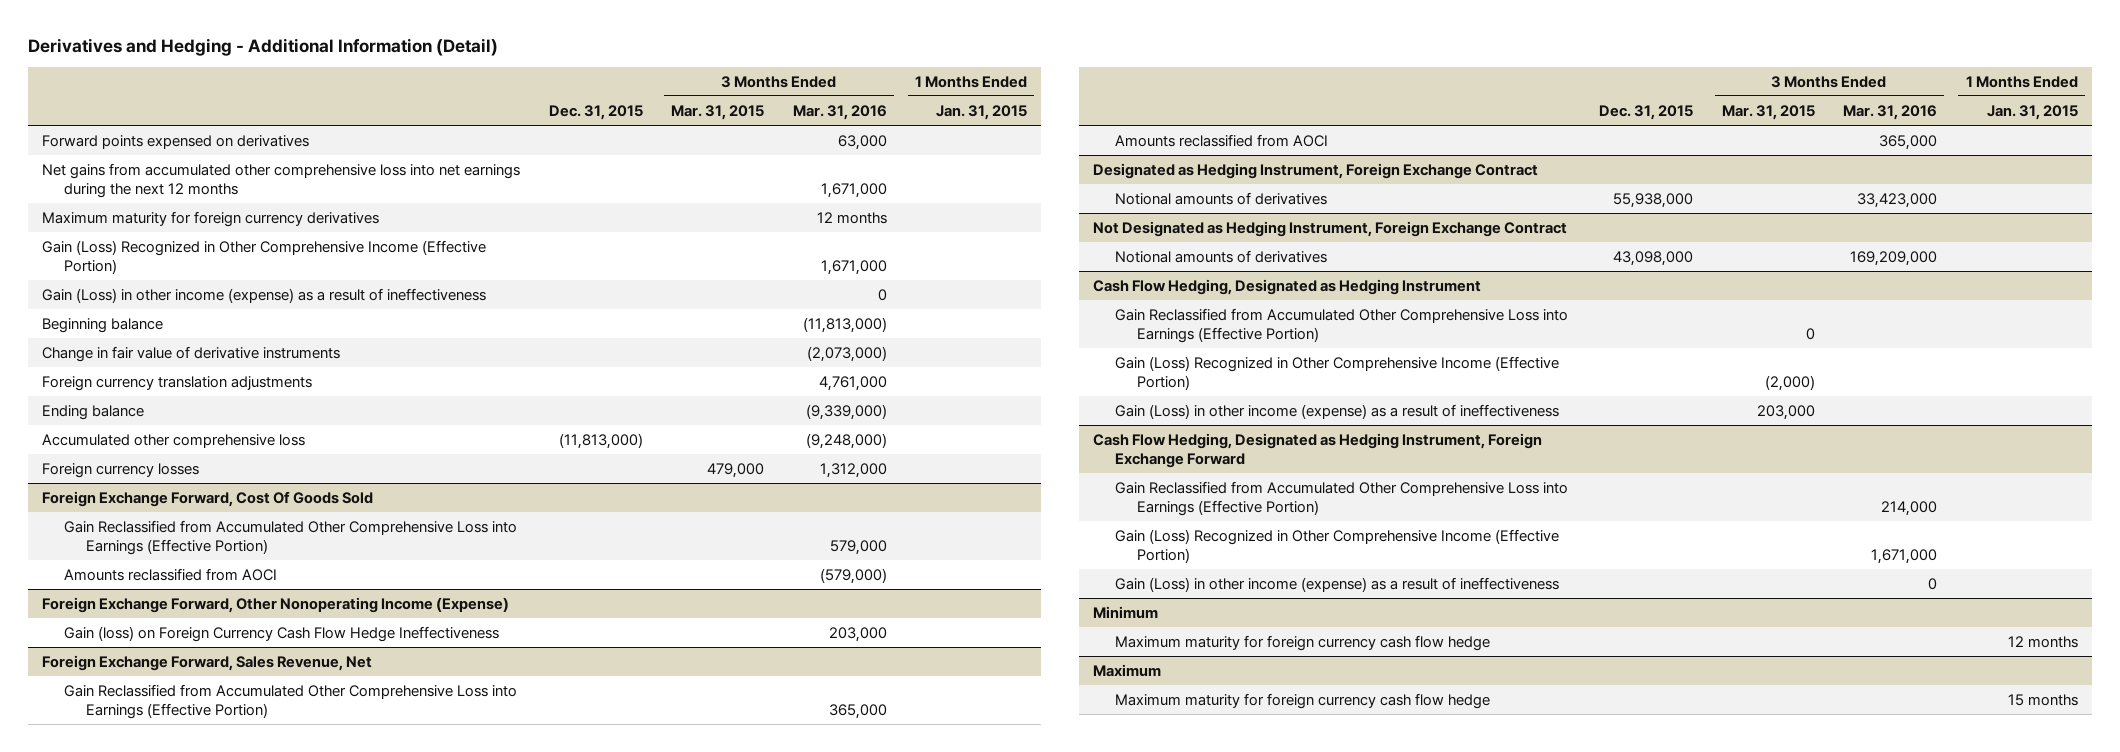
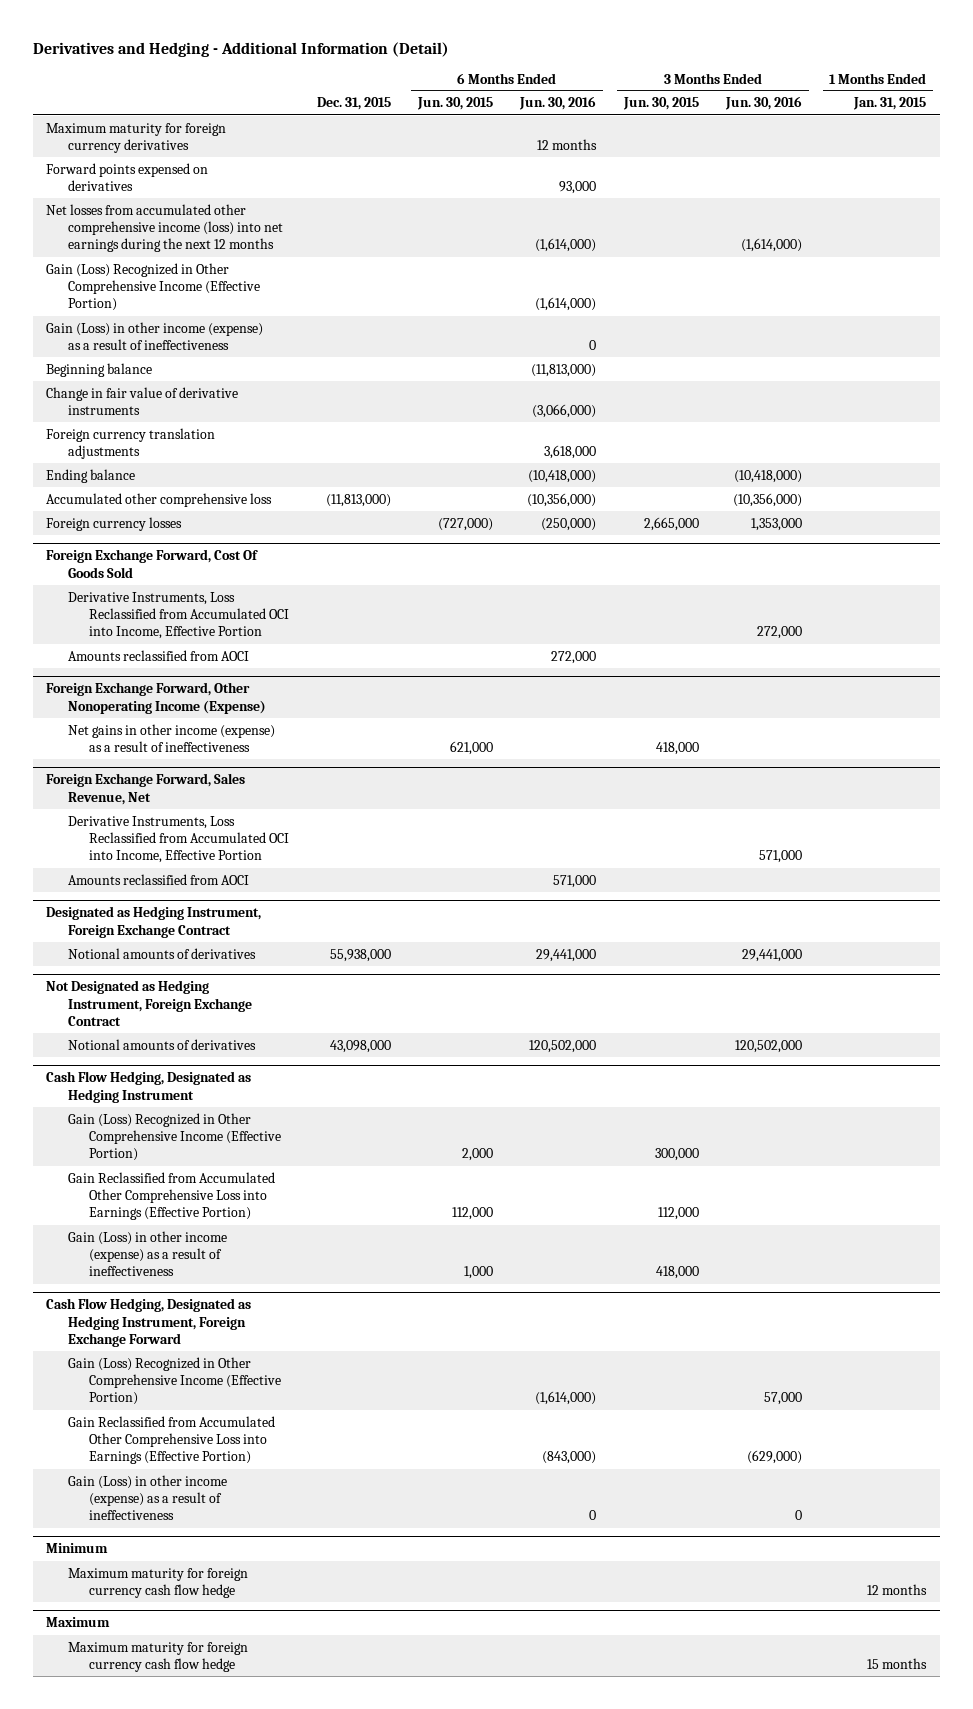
- | Dec. 31, 2015 | 3 Months Ended Mar. 31, 2015 | 3 Months Ended Mar. 31, 2016 | 1 Months Ended Jan. 31, 2015
+ | Dec. 31, 2015 | 6 Months Ended Jun. 30, 2015 | 6 Months Ended Jun. 30, 2016 | 3 Months Ended Jun. 30, 2015 | 3 Months Ended Jun. 30, 2016 | 1 Months Ended Jan. 31, 2015
- Net gains from accumulated other comprehensive loss into net earnings during the next 12 months | | | 1,671,000 |
moved down: Forward points expensed on derivatives | | | 93,000 | | |
+ Net losses from accumulated other comprehensive income (loss) into net earnings during the next 12 months | | | (1,614,000) | | (1,614,000) |
@ Foreign Exchange Forward, Cost Of Goods Sold
- Gain Reclassified from Accumulated Other Comprehensive Loss into Earnings (Effective Portion) | | | 579,000 |
+ Derivative Instruments, Loss Reclassified from Accumulated OCI into Income, Effective Portion | | | | | 272,000 |
@ Foreign Exchange Forward, Other Nonoperating Income (Expense)
- Gain (loss) on Foreign Currency Cash Flow Hedge Ineffectiveness | | | 203,000 |
+ Net gains in other income (expense) as a result of ineffectiveness | | 621,000 | | 418,000 | |
@ Foreign Exchange Forward, Sales Revenue, Net
- Gain Reclassified from Accumulated Other Comprehensive Loss into Earnings (Effective Portion) | | | 365,000 |
+ Derivative Instruments, Loss Reclassified from Accumulated OCI into Income, Effective Portion | | | | | 571,000 |
@ Cash Flow Hedging, Designated as Hedging Instrument
moved down: Gain Reclassified from Accumulated Other Comprehensive Loss into Earnings (Effective Portion) | | 112,000 | | 112,000 | |
@ Cash Flow Hedging, Designated as Hedging Instrument, Foreign Exchange Forward
moved down: Gain Reclassified from Accumulated Other Comprehensive Loss into Earnings (Effective Portion) | | | (843,000) | | (629,000) |

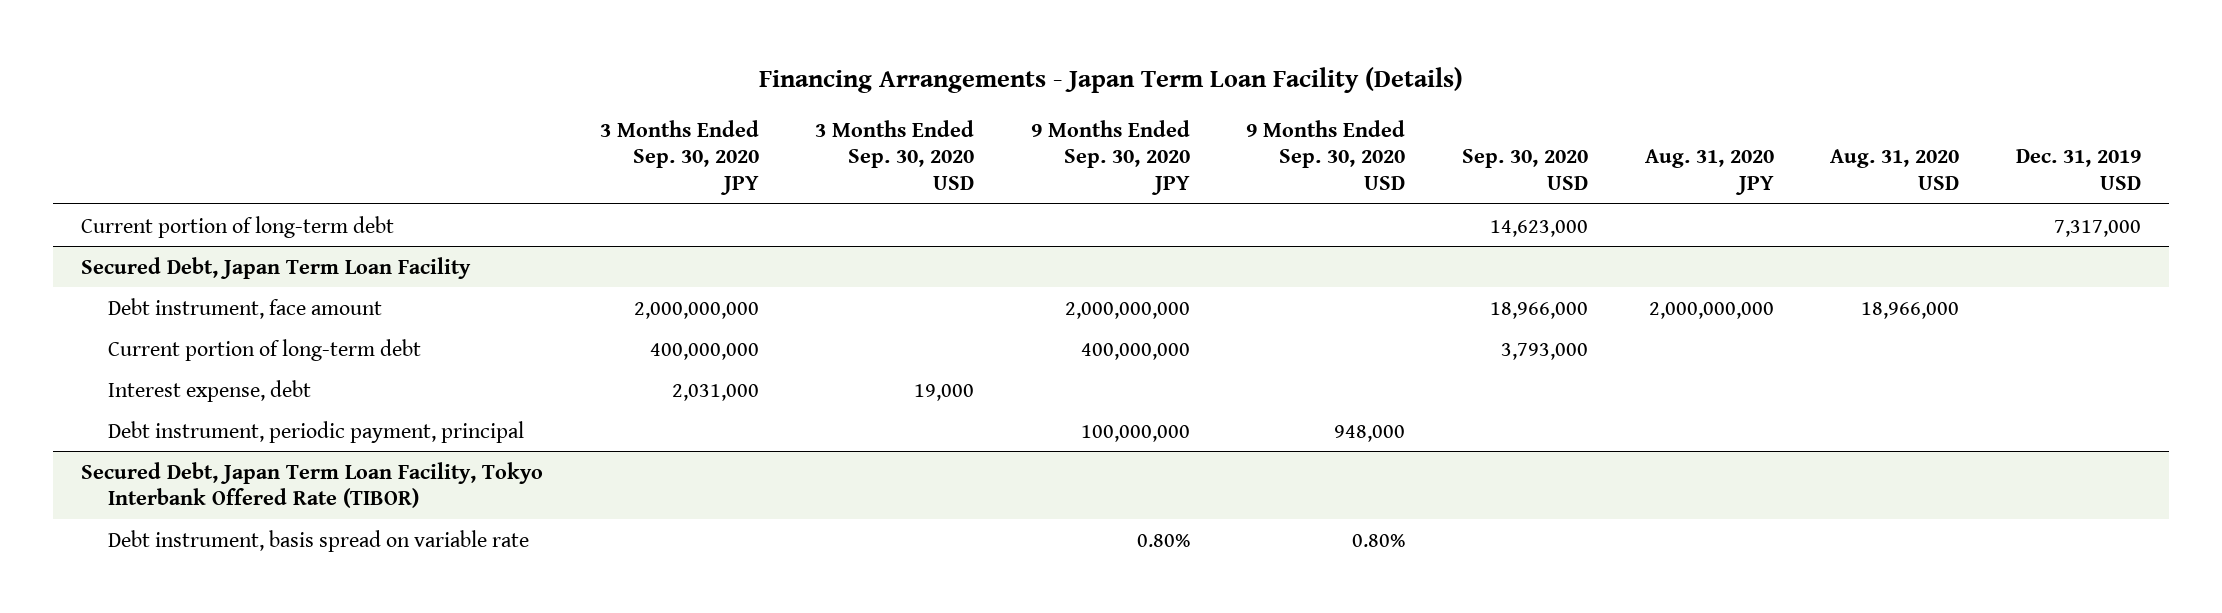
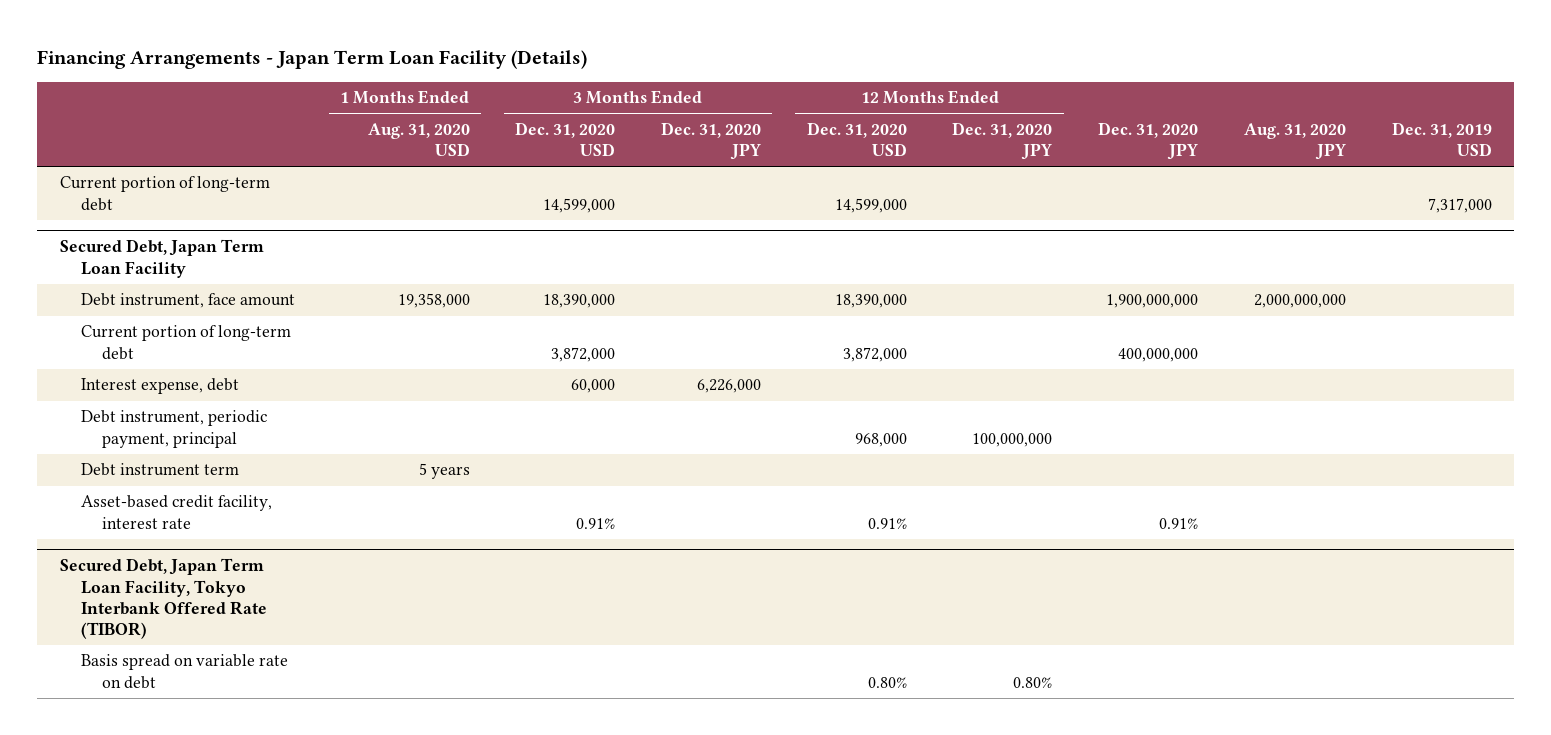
- | 3 Months Ended Sep. 30, 2020 JPY | 3 Months Ended Sep. 30, 2020 USD | 9 Months Ended Sep. 30, 2020 JPY | 9 Months Ended Sep. 30, 2020 USD | Sep. 30, 2020 USD | Aug. 31, 2020 JPY | Aug. 31, 2020 USD | Dec. 31, 2019 USD
+ | 1 Months Ended Aug. 31, 2020 USD | 3 Months Ended Dec. 31, 2020 USD | 3 Months Ended Dec. 31, 2020 JPY | 12 Months Ended Dec. 31, 2020 USD | 12 Months Ended Dec. 31, 2020 JPY | Dec. 31, 2020 JPY | Aug. 31, 2020 JPY | Dec. 31, 2019 USD
@ Secured Debt, Japan Term Loan Facility
+ Debt instrument term | 5 years | | | | | | |
+ Asset-based credit facility, interest rate | | 0.91% | | 0.91% | | 0.91% | |
@ Secured Debt, Japan Term Loan Facility, Tokyo Interbank Offered Rate (TIBOR)
- Debt instrument, basis spread on variable rate | | | 0.80% | 0.80% | | | |
+ Basis spread on variable rate on debt | | | | 0.80% | 0.80% | | |

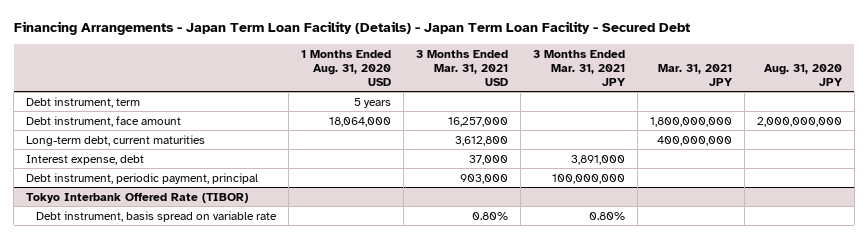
- Financing Arrangements - Japan Term Loan Facility (Details)
+ Financing Arrangements - Japan Term Loan Facility (Details) - Japan Term Loan Facility - Secured Debt
- | 1 Months Ended Aug. 31, 2020 USD | 3 Months Ended Dec. 31, 2020 USD | 3 Months Ended Dec. 31, 2020 JPY | 12 Months Ended Dec. 31, 2020 USD | 12 Months Ended Dec. 31, 2020 JPY | Dec. 31, 2020 JPY | Aug. 31, 2020 JPY | Dec. 31, 2019 USD
+ | 1 Months Ended Aug. 31, 2020 USD | 3 Months Ended Mar. 31, 2021 USD | 3 Months Ended Mar. 31, 2021 JPY | Mar. 31, 2021 JPY | Aug. 31, 2020 JPY
- Current portion of long-term debt | | 14,599,000 | | 14,599,000 | | | | 7,317,000
- Secured Debt, Japan Term Loan Facility
- Debt instrument, face amount | 19,358,000 | 18,390,000 | | 18,390,000 | | 1,900,000,000 | 2,000,000,000 |
- Current portion of long-term debt | | 3,872,000 | | 3,872,000 | | 400,000,000 | |
- Interest expense, debt | | 60,000 | 6,226,000 | | | | |
- Debt instrument, periodic payment, principal | | | | 968,000 | 100,000,000 | | |
- Debt instrument term | 5 years | | | | | | |
- Asset-based credit facility, interest rate | | 0.91% | | 0.91% | | 0.91% | |
- Secured Debt, Japan Term Loan Facility, Tokyo Interbank Offered Rate (TIBOR)
- Basis spread on variable rate on debt | | | | 0.80% | 0.80% | | |
+ Debt instrument, term | 5 years | | | |
+ Debt instrument, face amount | 18,064,000 | 16,257,000 | | 1,800,000,000 | 2,000,000,000
+ Long-term debt, current maturities | | 3,612,800 | | 400,000,000 |
+ Interest expense, debt | | 37,000 | 3,891,000 | |
+ Debt instrument, periodic payment, principal | | 903,000 | 100,000,000 | |
+ Tokyo Interbank Offered Rate (TIBOR)
+ Debt instrument, basis spread on variable rate | | 0.80% | 0.80% | |

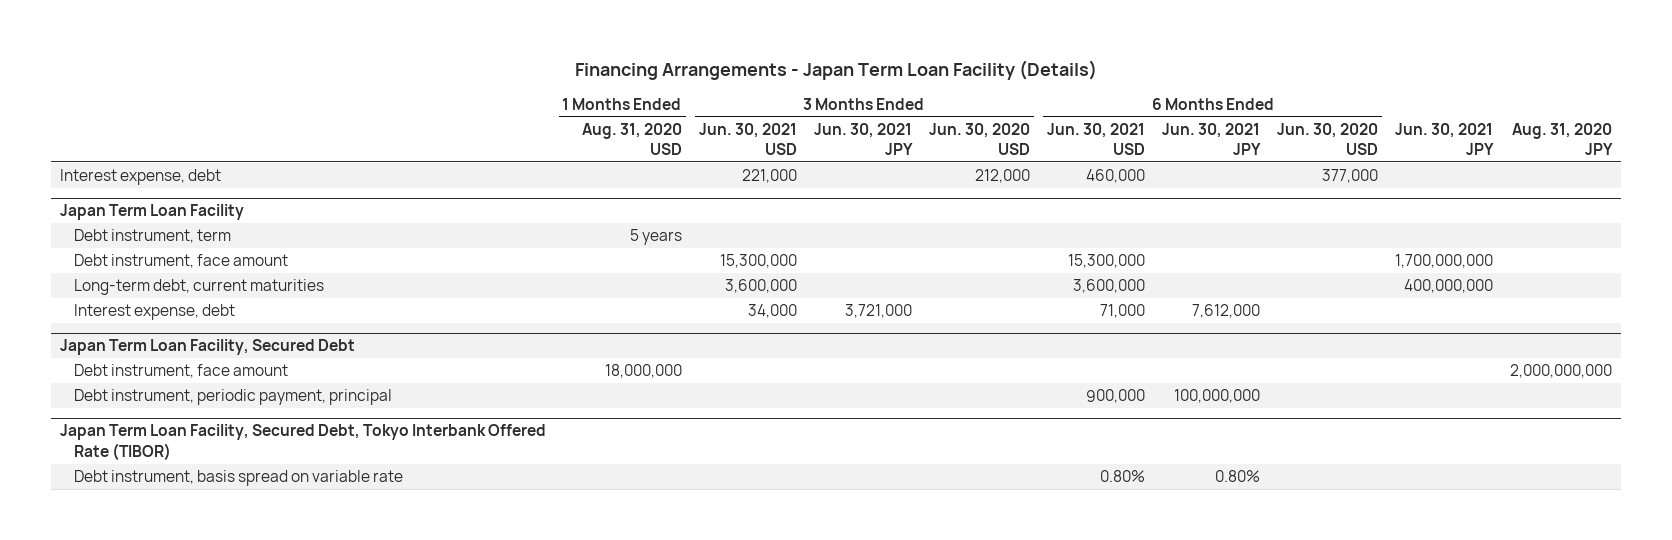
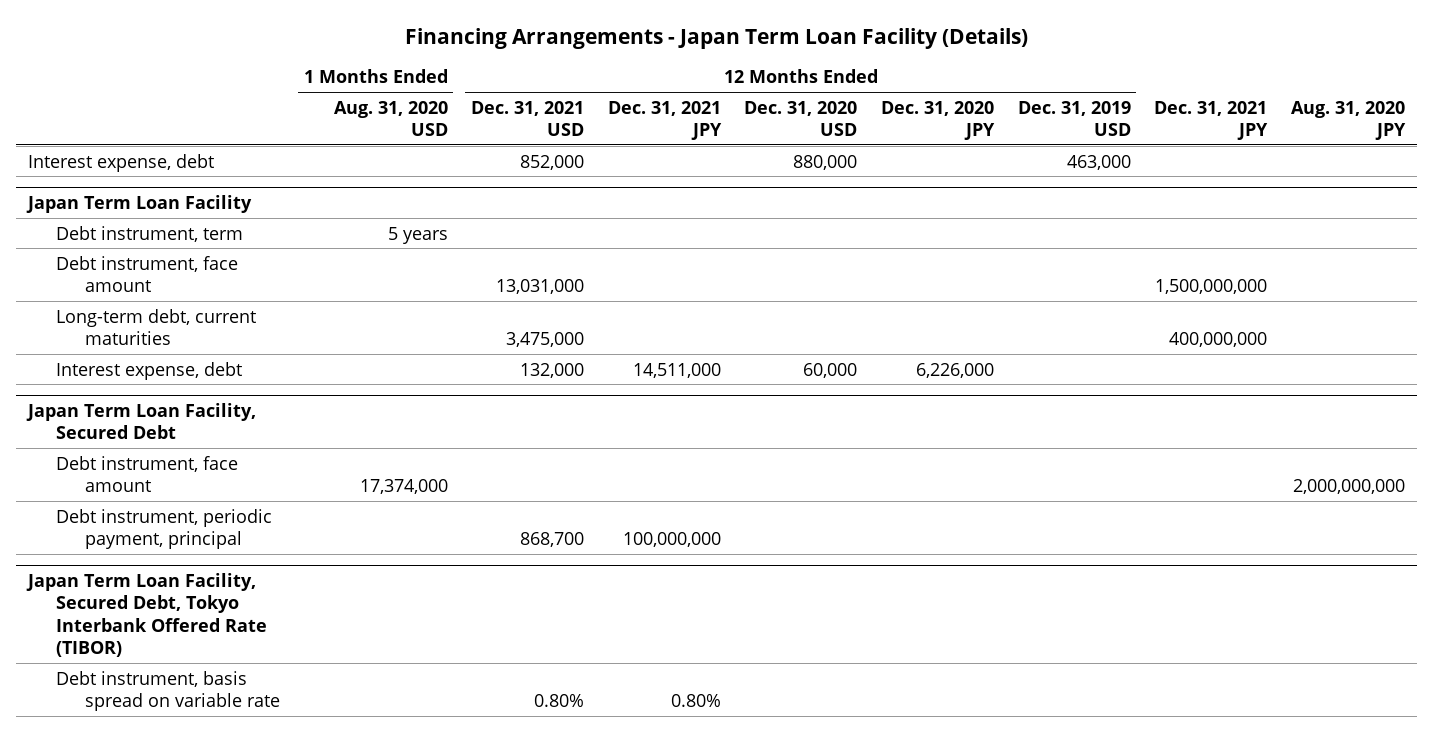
- | 1 Months Ended Aug. 31, 2020 USD | 3 Months Ended Jun. 30, 2021 USD | 3 Months Ended Jun. 30, 2021 JPY | 3 Months Ended Jun. 30, 2020 USD | 6 Months Ended Jun. 30, 2021 USD | 6 Months Ended Jun. 30, 2021 JPY | 6 Months Ended Jun. 30, 2020 USD | Jun. 30, 2021 JPY | Aug. 31, 2020 JPY
+ | 1 Months Ended Aug. 31, 2020 USD | 12 Months Ended Dec. 31, 2021 USD | 12 Months Ended Dec. 31, 2021 JPY | 12 Months Ended Dec. 31, 2020 USD | 12 Months Ended Dec. 31, 2020 JPY | 12 Months Ended Dec. 31, 2019 USD | Dec. 31, 2021 JPY | Aug. 31, 2020 JPY
@ Japan Term Loan Facility, Secured Debt
- Debt instrument, face amount | 18,000,000 | | | | | | | | 2,000,000,000
+ Debt instrument, face amount | 17,374,000 | | | | | | | 2,000,000,000

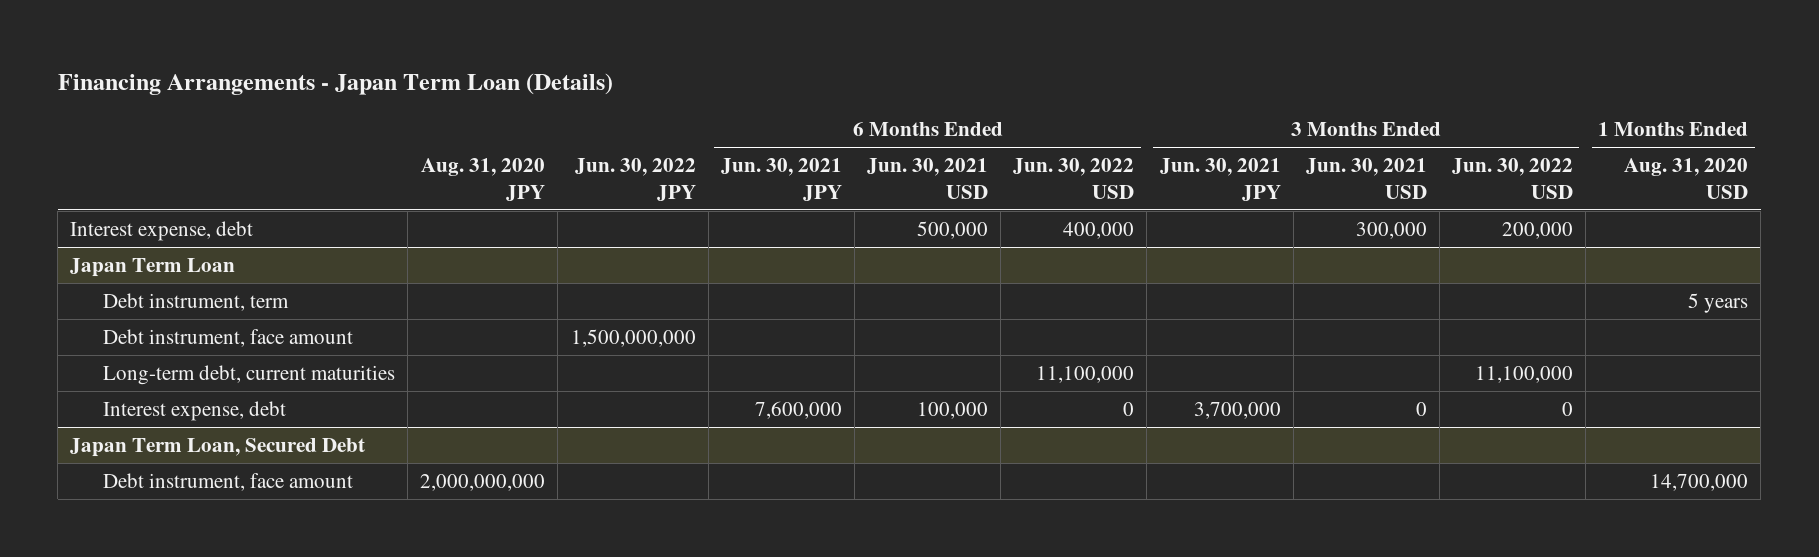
- Financing Arrangements - Japan Term Loan Facility (Details)
+ Financing Arrangements - Japan Term Loan (Details)
- | 1 Months Ended Aug. 31, 2020 USD | 12 Months Ended Dec. 31, 2021 USD | 12 Months Ended Dec. 31, 2021 JPY | 12 Months Ended Dec. 31, 2020 USD | 12 Months Ended Dec. 31, 2020 JPY | 12 Months Ended Dec. 31, 2019 USD | Dec. 31, 2021 JPY | Aug. 31, 2020 JPY
+ | Aug. 31, 2020 JPY | Jun. 30, 2022 JPY | 6 Months Ended Jun. 30, 2021 JPY | 6 Months Ended Jun. 30, 2021 USD | 6 Months Ended Jun. 30, 2022 USD | 3 Months Ended Jun. 30, 2021 JPY | 3 Months Ended Jun. 30, 2021 USD | 3 Months Ended Jun. 30, 2022 USD | 1 Months Ended Aug. 31, 2020 USD
- Japan Term Loan Facility
+ Japan Term Loan
- Japan Term Loan Facility, Secured Debt
- Debt instrument, face amount | 17,374,000 | | | | | | | 2,000,000,000
- Debt instrument, periodic payment, principal | | 868,700 | 100,000,000 | | | | |
- Japan Term Loan Facility, Secured Debt, Tokyo Interbank Offered Rate (TIBOR)
- Debt instrument, basis spread on variable rate | | 0.80% | 0.80% | | | | |
+ Japan Term Loan, Secured Debt
+ Debt instrument, face amount | 2,000,000,000 | | | | | | | | 14,700,000

